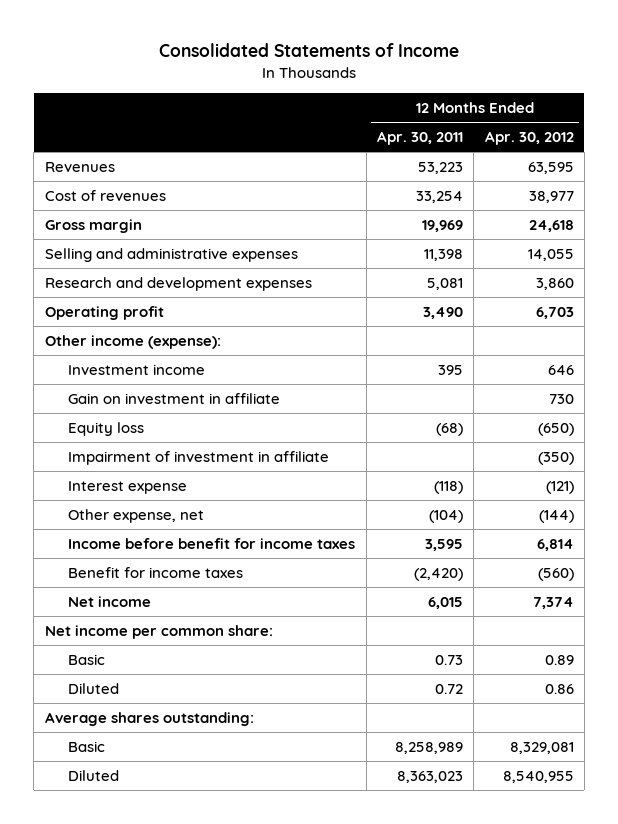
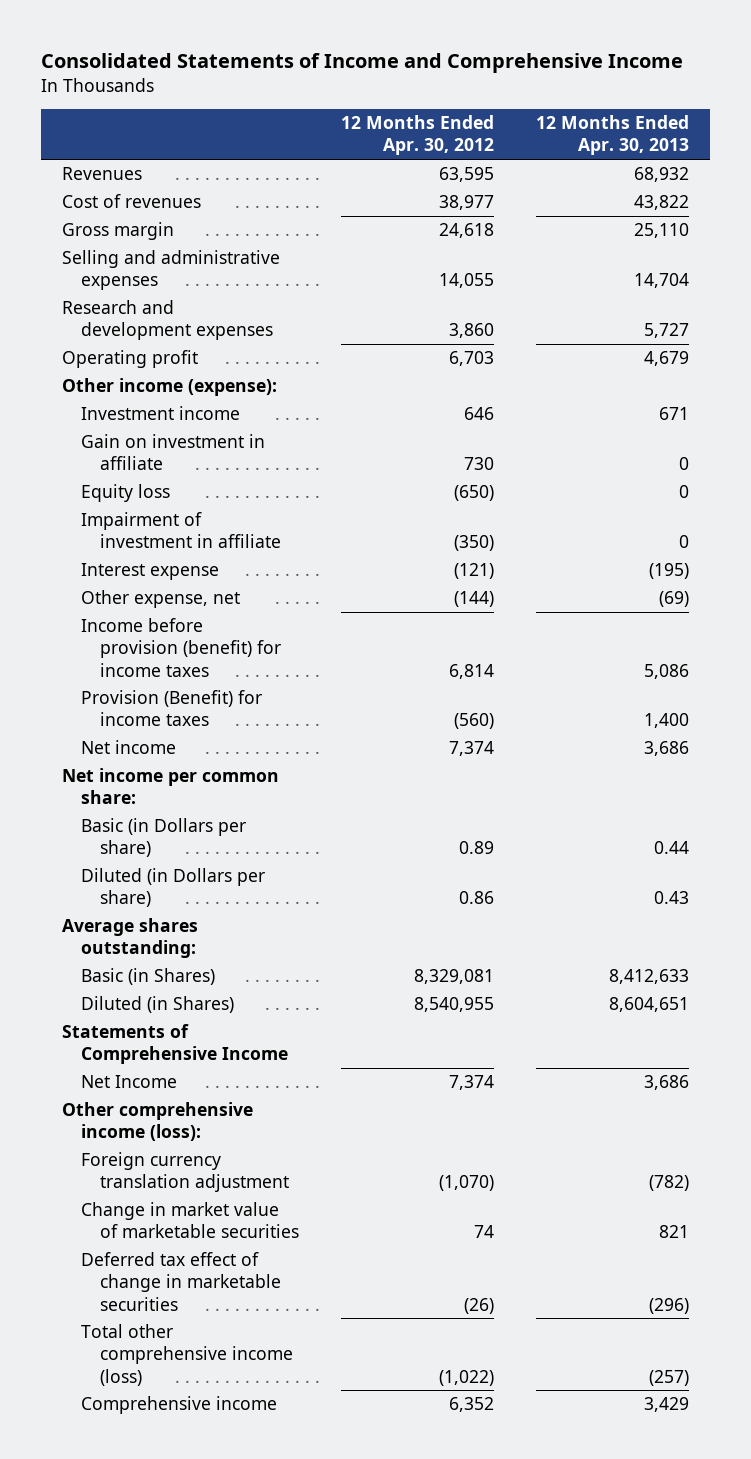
- Consolidated Statements of Income
+ Consolidated Statements of Income and Comprehensive Income
- | 12 Months Ended Apr. 30, 2011 | 12 Months Ended Apr. 30, 2012
+ | 12 Months Ended Apr. 30, 2012 | 12 Months Ended Apr. 30, 2013
- Income before benefit for income taxes | 3,595 | 6,814
- Benefit for income taxes | (2,420) | (560)
+ Income before provision (benefit) for income taxes | 6,814 | 5,086
+ Provision (Benefit) for income taxes | (560) | 1,400
- Basic | 0.73 | 0.89
- Diluted | 0.72 | 0.86
+ Basic (in Dollars per share) | 0.89 | 0.44
+ Diluted (in Dollars per share) | 0.86 | 0.43
- Basic | 8,258,989 | 8,329,081
- Diluted | 8,363,023 | 8,540,955
+ Basic (in Shares) | 8,329,081 | 8,412,633
+ Diluted (in Shares) | 8,540,955 | 8,604,651
+ Statements of Comprehensive Income
+ Net Income | 7,374 | 3,686
+ Other comprehensive income (loss):
+ Foreign currency translation adjustment | (1,070) | (782)
+ Change in market value of marketable securities | 74 | 821
+ Deferred tax effect of change in marketable securities | (26) | (296)
+ Total other comprehensive income (loss) | (1,022) | (257)
+ Comprehensive income | 6,352 | 3,429

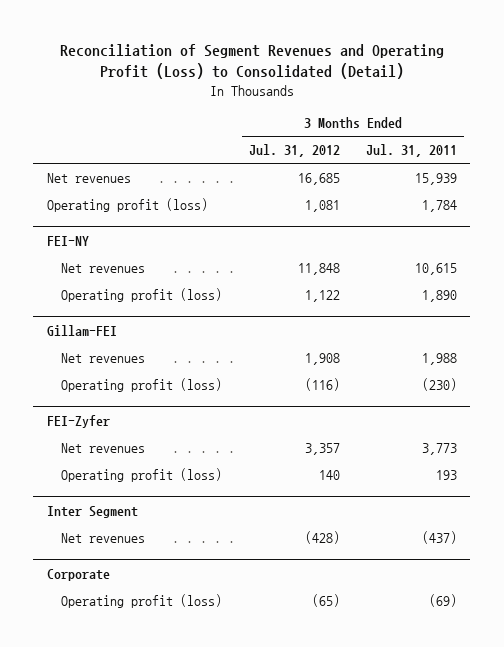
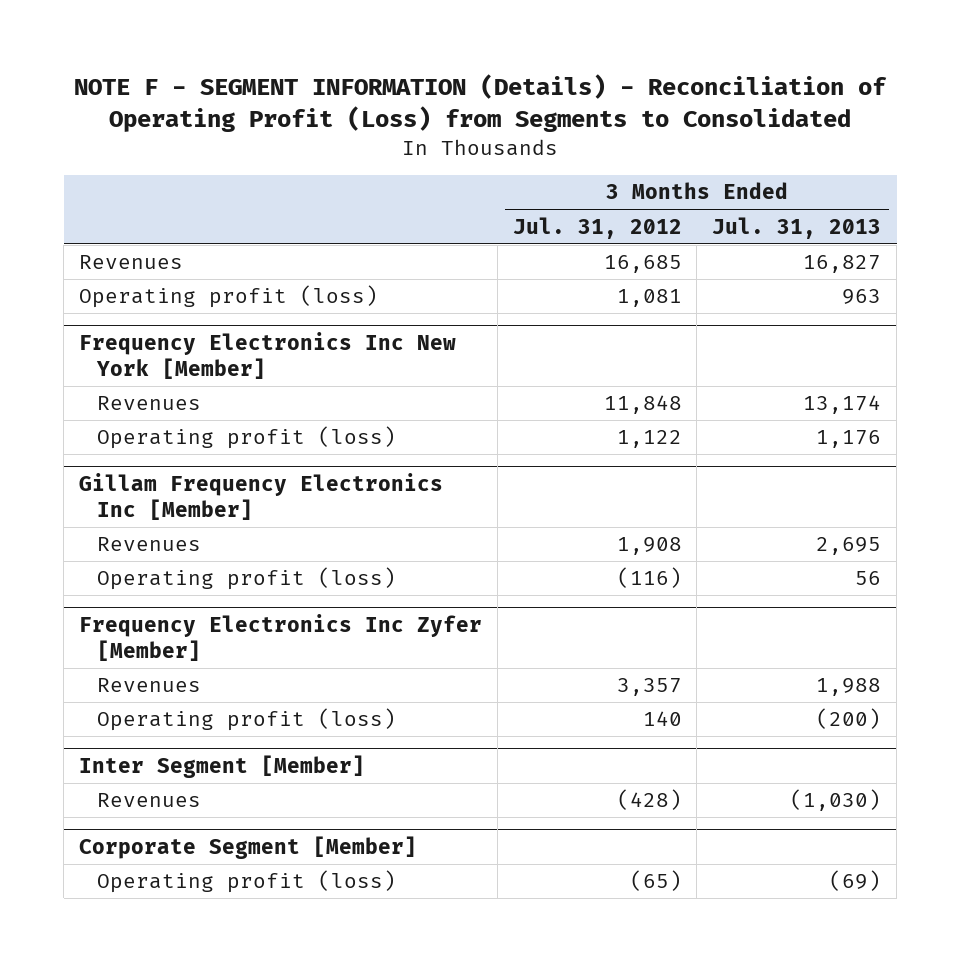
- Reconciliation of Segment Revenues and Operating Profit (Loss) to Consolidated (Detail)
+ NOTE F - SEGMENT INFORMATION (Details) - Reconciliation of Operating Profit (Loss) from Segments to Consolidated
- | 3 Months Ended Jul. 31, 2012 | 3 Months Ended Jul. 31, 2011
+ | 3 Months Ended Jul. 31, 2012 | 3 Months Ended Jul. 31, 2013
- Net revenues | 16,685 | 15,939
+ Revenues | 16,685 | 16,827
- FEI-NY
- Net revenues | 11,848 | 10,615
+ Frequency Electronics Inc New York [Member]
+ Revenues | 11,848 | 13,174
- Gillam-FEI
- Net revenues | 1,908 | 1,988
+ Gillam Frequency Electronics Inc [Member]
+ Revenues | 1,908 | 2,695
- FEI-Zyfer
- Net revenues | 3,357 | 3,773
+ Frequency Electronics Inc Zyfer [Member]
+ Revenues | 3,357 | 1,988
- Inter Segment
- Net revenues | (428) | (437)
- Corporate
+ Inter Segment [Member]
+ Revenues | (428) | (1,030)
+ Corporate Segment [Member]

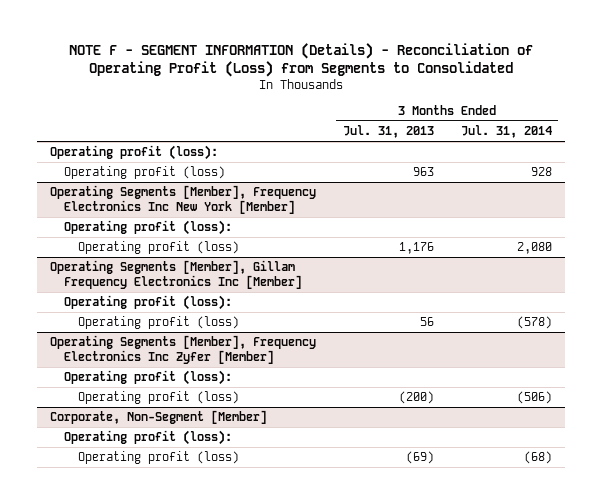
- | 3 Months Ended Jul. 31, 2012 | 3 Months Ended Jul. 31, 2013
+ | 3 Months Ended Jul. 31, 2013 | 3 Months Ended Jul. 31, 2014
- Revenues | 16,685 | 16,827
+ Operating profit (loss):
- Frequency Electronics Inc New York [Member]
- Revenues | 11,848 | 13,174
+ Operating Segments [Member], Frequency Electronics Inc New York [Member]
+ Operating profit (loss):
- Gillam Frequency Electronics Inc [Member]
- Revenues | 1,908 | 2,695
+ Operating Segments [Member], Gillam Frequency Electronics Inc [Member]
+ Operating profit (loss):
- Frequency Electronics Inc Zyfer [Member]
- Revenues | 3,357 | 1,988
+ Operating Segments [Member], Frequency Electronics Inc Zyfer [Member]
+ Operating profit (loss):
- Inter Segment [Member]
- Revenues | (428) | (1,030)
- Corporate Segment [Member]
+ Corporate, Non-Segment [Member]
+ Operating profit (loss):

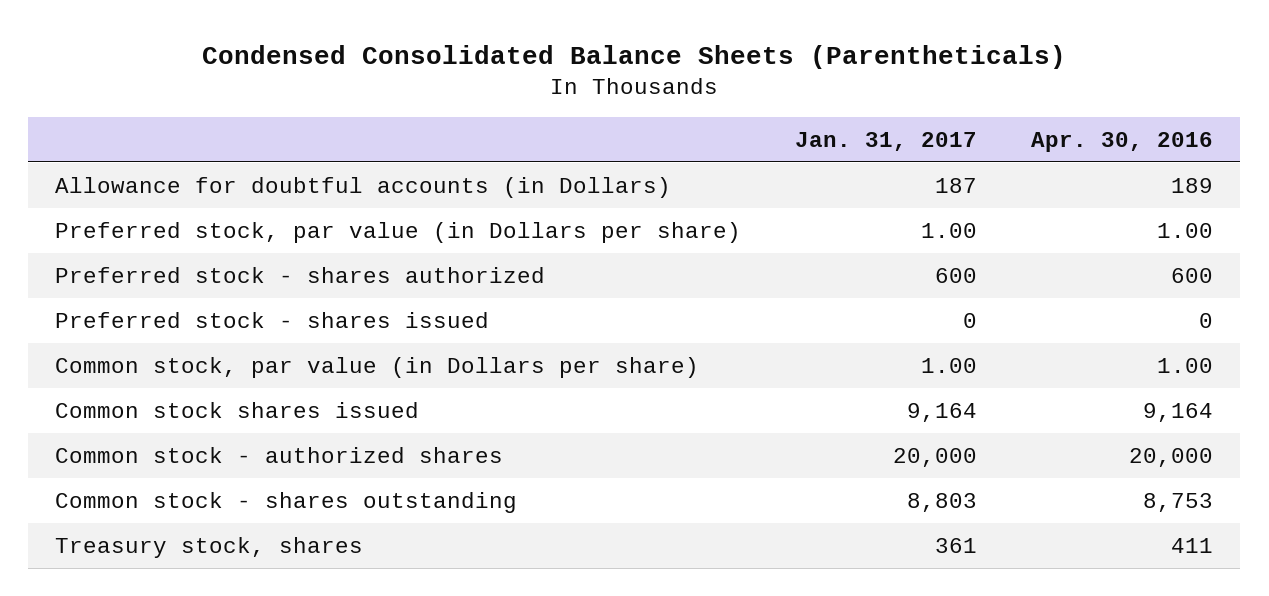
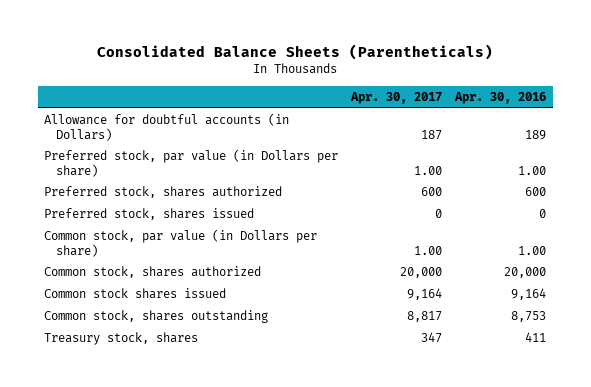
- Condensed Consolidated Balance Sheets (Parentheticals)
+ Consolidated Balance Sheets (Parentheticals)
- | Jan. 31, 2017 | Apr. 30, 2016
+ | Apr. 30, 2017 | Apr. 30, 2016
- Preferred stock - shares authorized | 600 | 600
- Preferred stock - shares issued | 0 | 0
+ Preferred stock, shares authorized | 600 | 600
+ Preferred stock, shares issued | 0 | 0
+ Common stock, shares authorized | 20,000 | 20,000
- Common stock - authorized shares | 20,000 | 20,000
- Common stock - shares outstanding | 8,803 | 8,753
+ Common stock, shares outstanding | 8,817 | 8,753

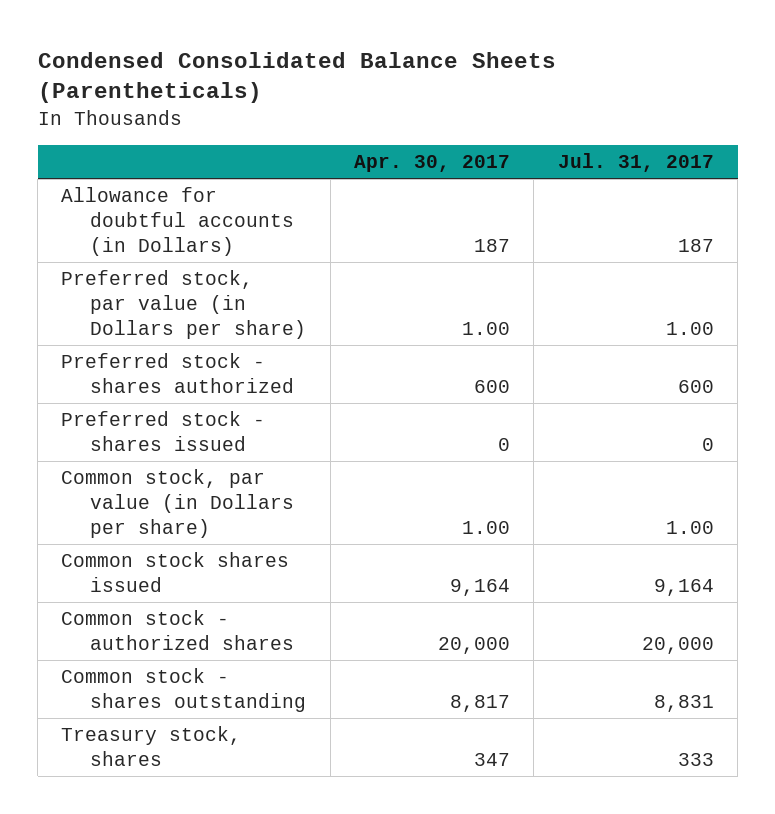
- Consolidated Balance Sheets (Parentheticals)
+ Condensed Consolidated Balance Sheets (Parentheticals)
- | Apr. 30, 2017 | Apr. 30, 2016
+ | Apr. 30, 2017 | Jul. 31, 2017
- Preferred stock, shares authorized | 600 | 600
- Preferred stock, shares issued | 0 | 0
+ Preferred stock - shares authorized | 600 | 600
+ Preferred stock - shares issued | 0 | 0
- Common stock, shares authorized | 20,000 | 20,000
- Common stock, shares outstanding | 8,817 | 8,753
+ Common stock - authorized shares | 20,000 | 20,000
+ Common stock - shares outstanding | 8,817 | 8,831

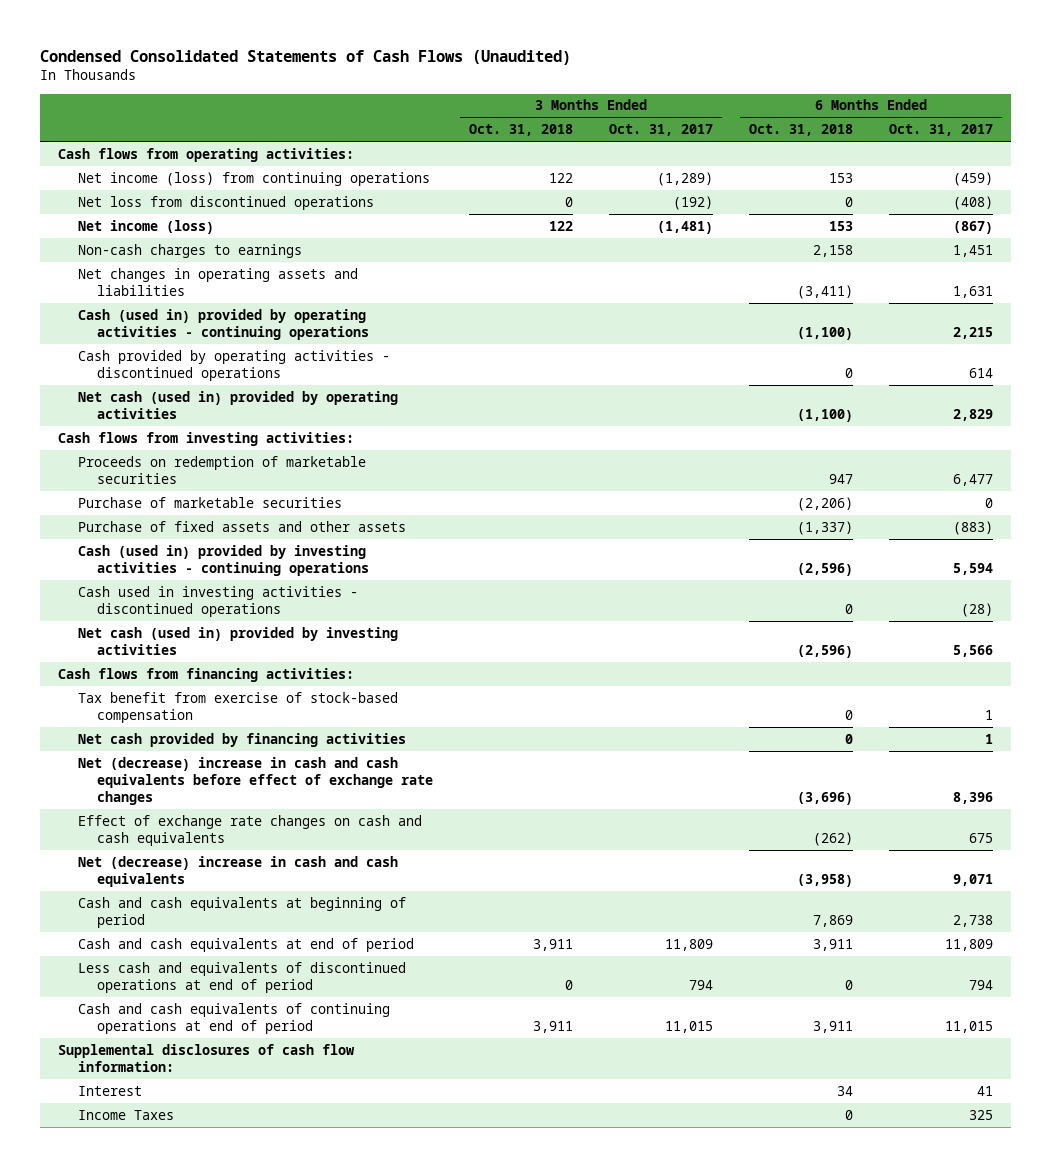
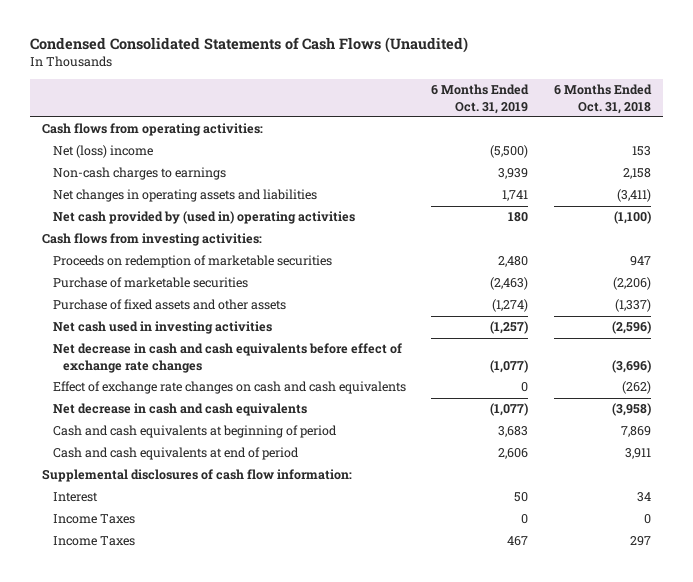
- | 3 Months Ended Oct. 31, 2018 | 3 Months Ended Oct. 31, 2017 | 6 Months Ended Oct. 31, 2018 | 6 Months Ended Oct. 31, 2017
+ | 6 Months Ended Oct. 31, 2019 | 6 Months Ended Oct. 31, 2018
- Net income (loss) from continuing operations | 122 | (1,289) | 153 | (459)
- Net loss from discontinued operations | 0 | (192) | 0 | (408)
- Net income (loss) | 122 | (1,481) | 153 | (867)
+ Net (loss) income | (5,500) | 153
- Cash (used in) provided by operating activities - continuing operations | | | (1,100) | 2,215
- Cash provided by operating activities - discontinued operations | | | 0 | 614
- Net cash (used in) provided by operating activities | | | (1,100) | 2,829
+ Net cash provided by (used in) operating activities | 180 | (1,100)
- Cash (used in) provided by investing activities - continuing operations | | | (2,596) | 5,594
- Cash used in investing activities - discontinued operations | | | 0 | (28)
- Net cash (used in) provided by investing activities | | | (2,596) | 5,566
- Cash flows from financing activities:
- Tax benefit from exercise of stock-based compensation | | | 0 | 1
- Net cash provided by financing activities | | | 0 | 1
- Net (decrease) increase in cash and cash equivalents before effect of exchange rate changes | | | (3,696) | 8,396
+ Net cash used in investing activities | (1,257) | (2,596)
+ Net decrease in cash and cash equivalents before effect of exchange rate changes | (1,077) | (3,696)
- Net (decrease) increase in cash and cash equivalents | | | (3,958) | 9,071
+ Net decrease in cash and cash equivalents | (1,077) | (3,958)
- Less cash and equivalents of discontinued operations at end of period | 0 | 794 | 0 | 794
- Cash and cash equivalents of continuing operations at end of period | 3,911 | 11,015 | 3,911 | 11,015
+ Income Taxes | 467 | 297

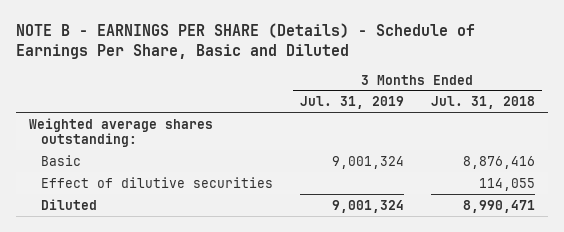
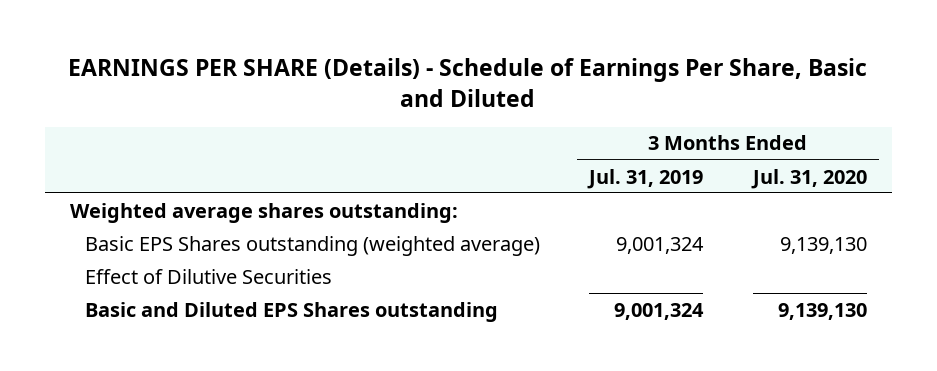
- NOTE B - EARNINGS PER SHARE (Details) - Schedule of Earnings Per Share, Basic and Diluted
+ EARNINGS PER SHARE (Details) - Schedule of Earnings Per Share, Basic and Diluted
- | 3 Months Ended Jul. 31, 2019 | 3 Months Ended Jul. 31, 2018
+ | 3 Months Ended Jul. 31, 2019 | 3 Months Ended Jul. 31, 2020
- Basic | 9,001,324 | 8,876,416
- Effect of dilutive securities | | 114,055
- Diluted | 9,001,324 | 8,990,471
+ Basic EPS Shares outstanding (weighted average) | 9,001,324 | 9,139,130
+ Effect of Dilutive Securities
+ Basic and Diluted EPS Shares outstanding | 9,001,324 | 9,139,130

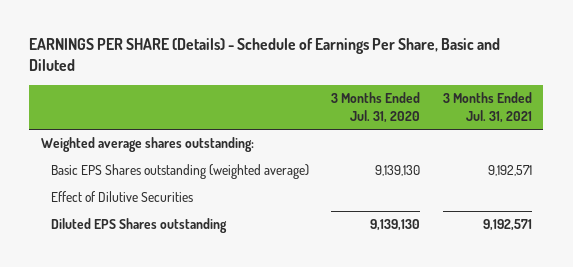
- | 3 Months Ended Jul. 31, 2019 | 3 Months Ended Jul. 31, 2020
+ | 3 Months Ended Jul. 31, 2020 | 3 Months Ended Jul. 31, 2021
- Basic and Diluted EPS Shares outstanding | 9,001,324 | 9,139,130
+ Diluted EPS Shares outstanding | 9,139,130 | 9,192,571

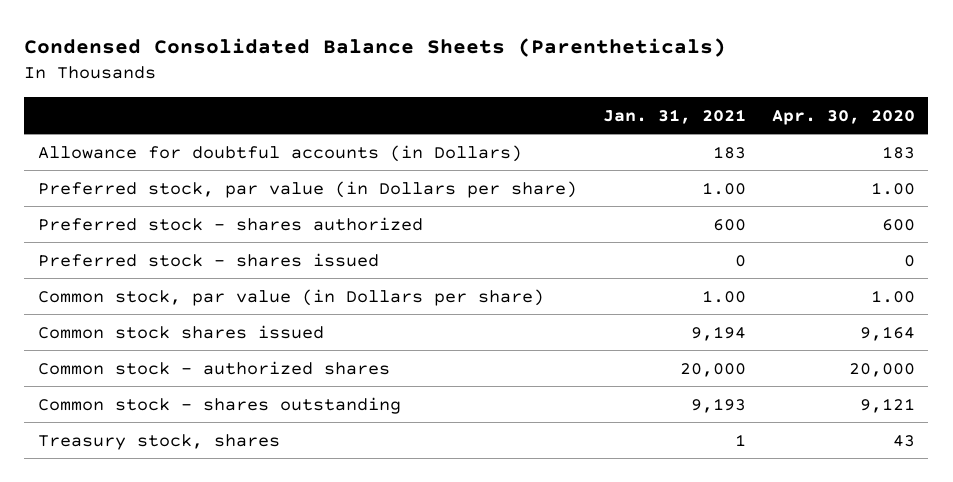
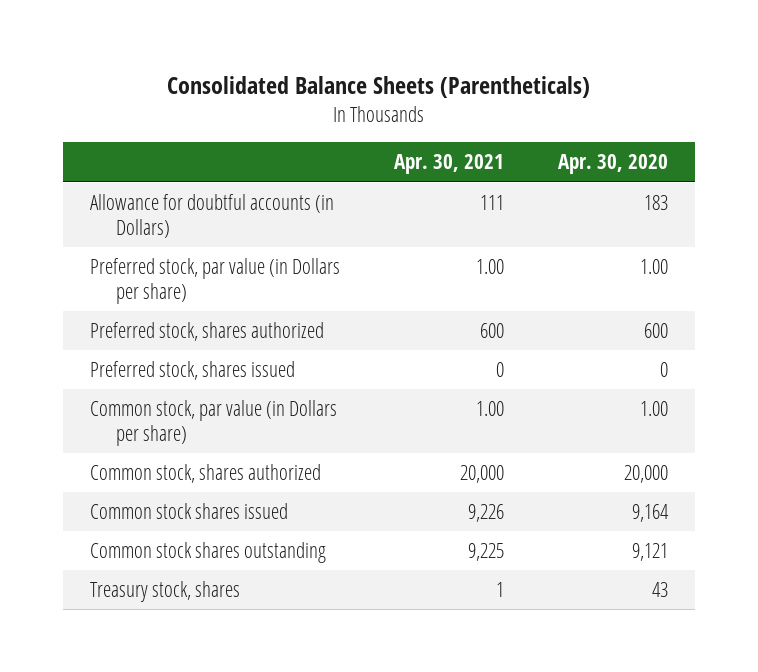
- Condensed Consolidated Balance Sheets (Parentheticals)
+ Consolidated Balance Sheets (Parentheticals)
- | Jan. 31, 2021 | Apr. 30, 2020
+ | Apr. 30, 2021 | Apr. 30, 2020
- Preferred stock - shares authorized | 600 | 600
- Preferred stock - shares issued | 0 | 0
+ Preferred stock, shares authorized | 600 | 600
+ Preferred stock, shares issued | 0 | 0
+ Common stock, shares authorized | 20,000 | 20,000
- Common stock - authorized shares | 20,000 | 20,000
- Common stock - shares outstanding | 9,193 | 9,121
+ Common stock shares outstanding | 9,225 | 9,121

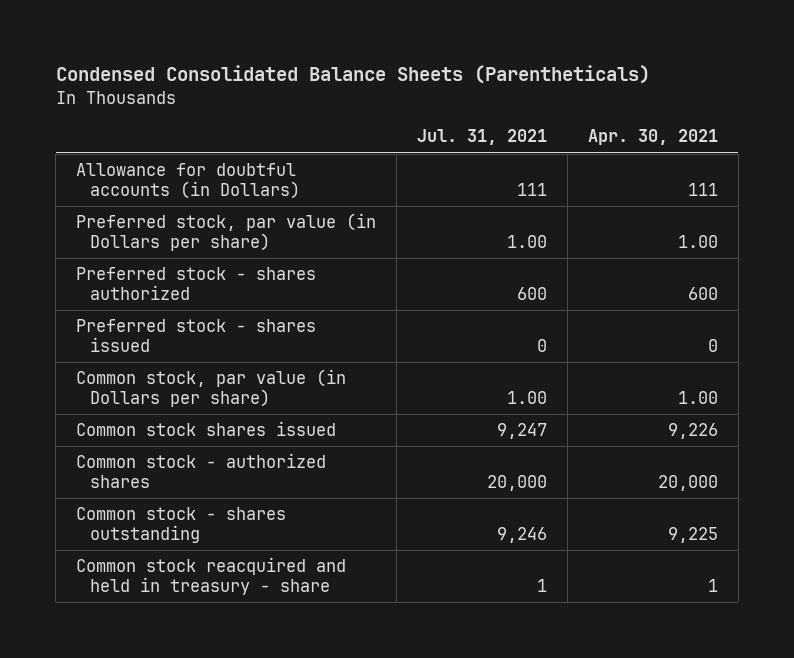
- Consolidated Balance Sheets (Parentheticals)
+ Condensed Consolidated Balance Sheets (Parentheticals)
- | Apr. 30, 2021 | Apr. 30, 2020
+ | Jul. 31, 2021 | Apr. 30, 2021
- Preferred stock, shares authorized | 600 | 600
- Preferred stock, shares issued | 0 | 0
+ Preferred stock - shares authorized | 600 | 600
+ Preferred stock - shares issued | 0 | 0
- Common stock, shares authorized | 20,000 | 20,000
- Common stock shares outstanding | 9,225 | 9,121
- Treasury stock, shares | 1 | 43
+ Common stock - authorized shares | 20,000 | 20,000
+ Common stock - shares outstanding | 9,246 | 9,225
+ Common stock reacquired and held in treasury - share | 1 | 1

